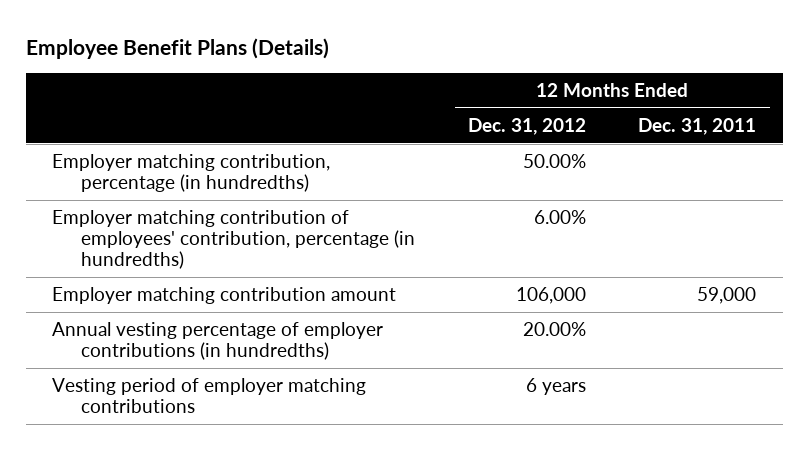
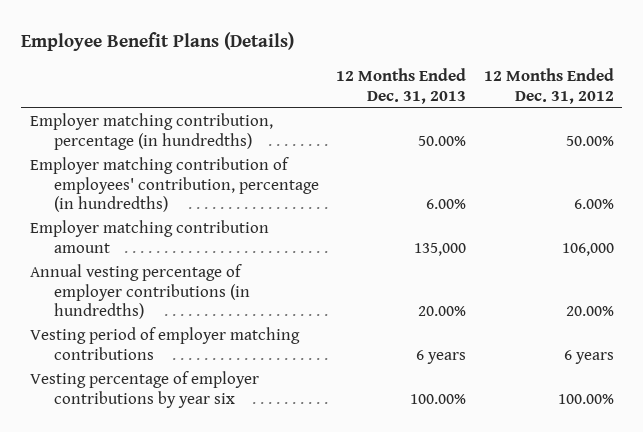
- | 12 Months Ended Dec. 31, 2012 | 12 Months Ended Dec. 31, 2011
+ | 12 Months Ended Dec. 31, 2013 | 12 Months Ended Dec. 31, 2012
+ Vesting percentage of employer contributions by year six | 100.00% | 100.00%

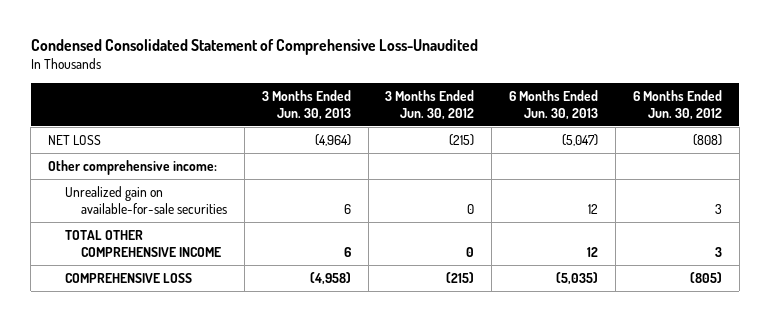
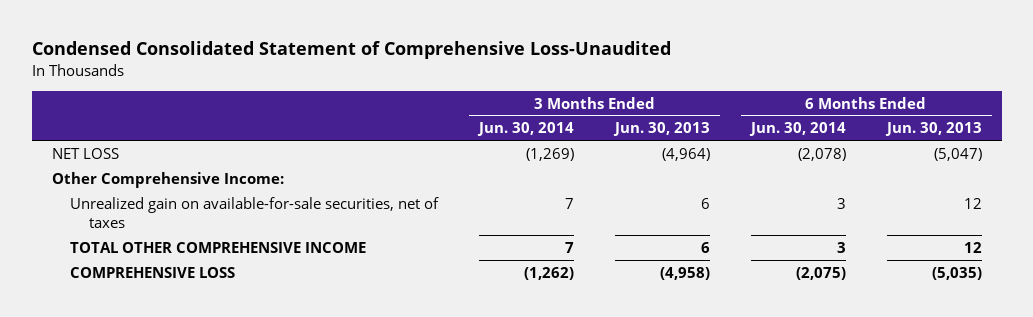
- | 3 Months Ended Jun. 30, 2013 | 3 Months Ended Jun. 30, 2012 | 6 Months Ended Jun. 30, 2013 | 6 Months Ended Jun. 30, 2012
+ | 3 Months Ended Jun. 30, 2014 | 3 Months Ended Jun. 30, 2013 | 6 Months Ended Jun. 30, 2014 | 6 Months Ended Jun. 30, 2013
- Other comprehensive income:
- Unrealized gain on available-for-sale securities | 6 | 0 | 12 | 3
+ Other Comprehensive Income:
+ Unrealized gain on available-for-sale securities, net of taxes | 7 | 6 | 3 | 12

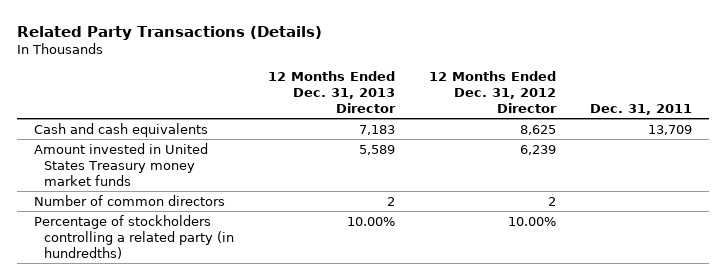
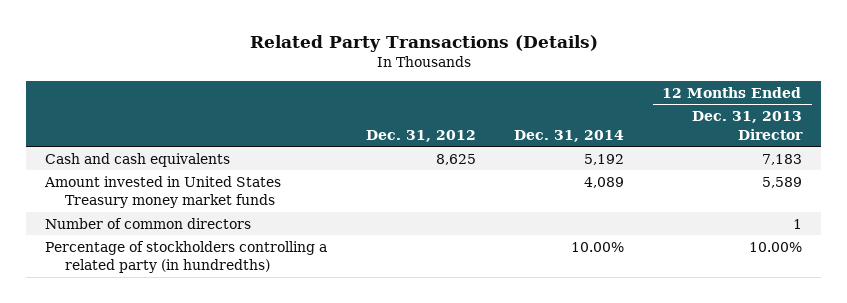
- | 12 Months Ended Dec. 31, 2013 Director | 12 Months Ended Dec. 31, 2012 Director | Dec. 31, 2011
+ | Dec. 31, 2012 | Dec. 31, 2014 | 12 Months Ended Dec. 31, 2013 Director
- Number of common directors | 2 | 2 |
+ Number of common directors | | | 1

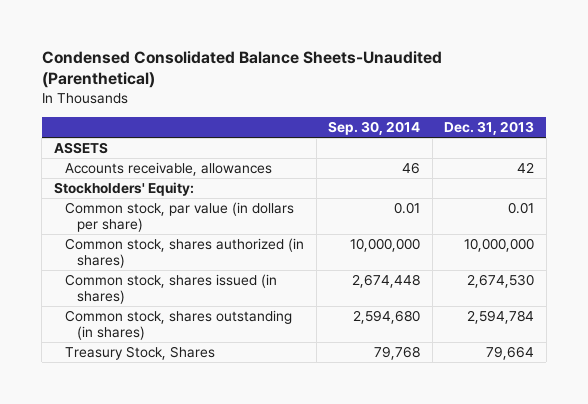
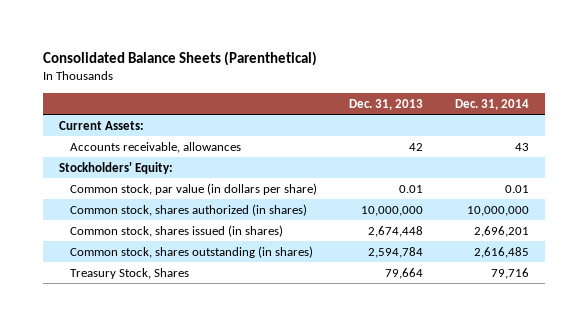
- Condensed Consolidated Balance Sheets-Unaudited (Parenthetical)
+ Consolidated Balance Sheets (Parenthetical)
- | Sep. 30, 2014 | Dec. 31, 2013
+ | Dec. 31, 2013 | Dec. 31, 2014
- ASSETS
+ Current Assets:
- Common stock, shares issued (in shares) | 2,674,448 | 2,674,530
+ Common stock, shares issued (in shares) | 2,674,448 | 2,696,201

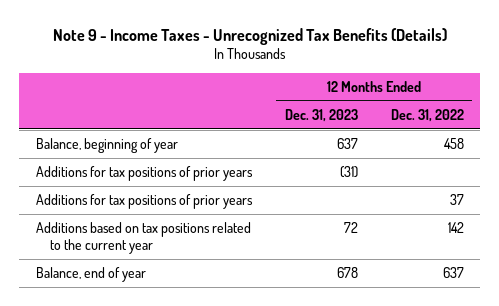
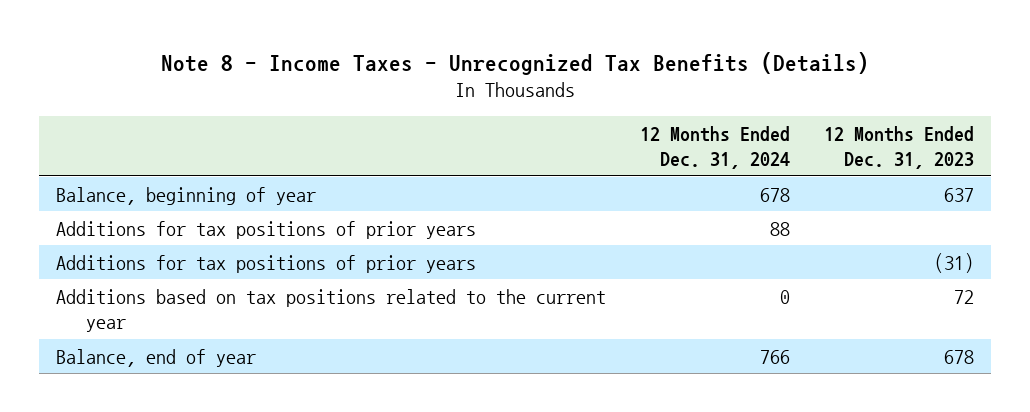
- Note 9 - Income Taxes - Unrecognized Tax Benefits (Details)
+ Note 8 - Income Taxes - Unrecognized Tax Benefits (Details)
- | 12 Months Ended Dec. 31, 2023 | 12 Months Ended Dec. 31, 2022
+ | 12 Months Ended Dec. 31, 2024 | 12 Months Ended Dec. 31, 2023
moved down: Additions for tax positions of prior years | | (31)

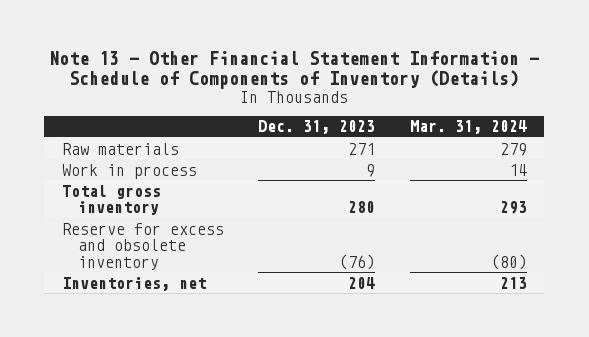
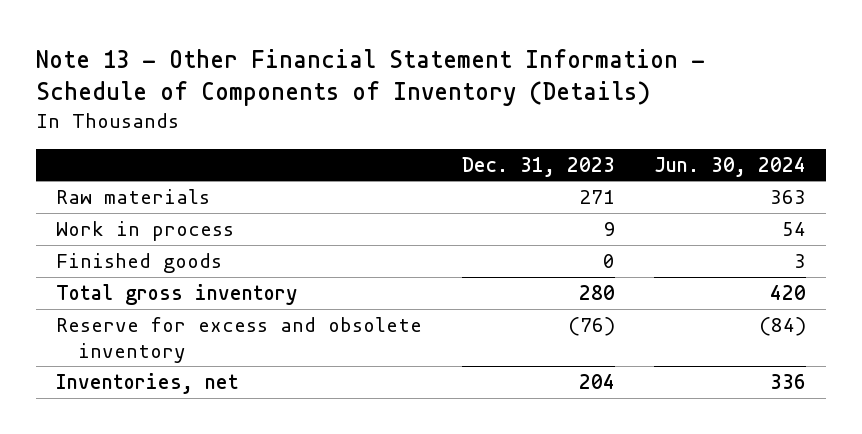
- | Dec. 31, 2023 | Mar. 31, 2024
+ | Dec. 31, 2023 | Jun. 30, 2024
+ Finished goods | 0 | 3

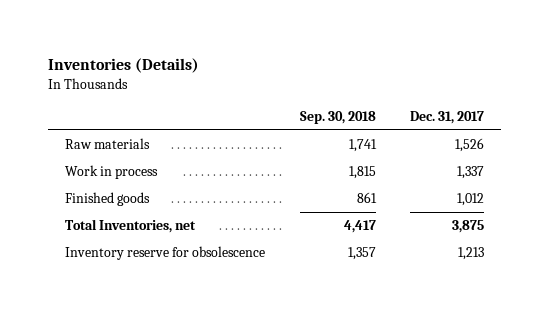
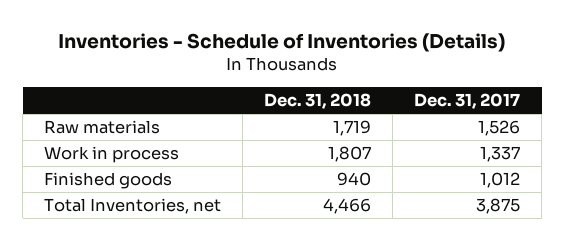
- Inventories (Details)
+ Inventories - Schedule of Inventories (Details)
- | Sep. 30, 2018 | Dec. 31, 2017
+ | Dec. 31, 2018 | Dec. 31, 2017
- Inventory reserve for obsolescence | 1,357 | 1,213

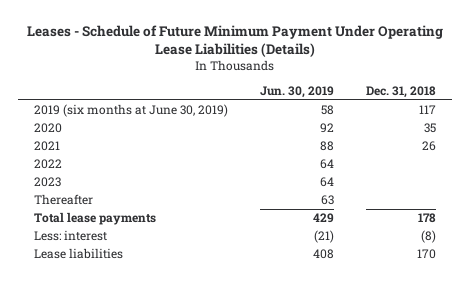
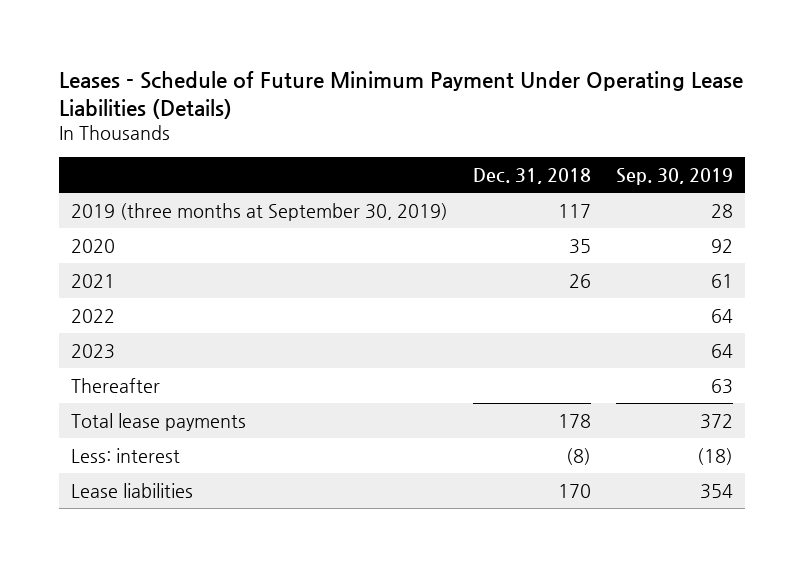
- | Jun. 30, 2019 | Dec. 31, 2018
+ | Dec. 31, 2018 | Sep. 30, 2019
- 2019 (six months at June 30, 2019) | 58 | 117
+ 2019 (three months at September 30, 2019) | 117 | 28

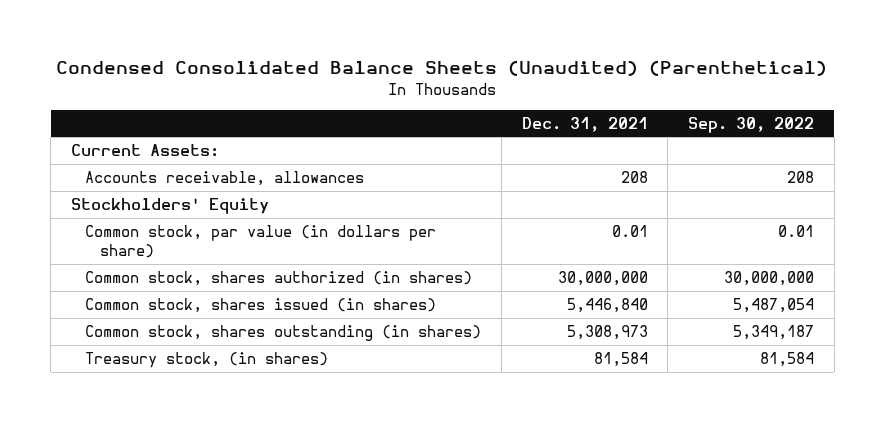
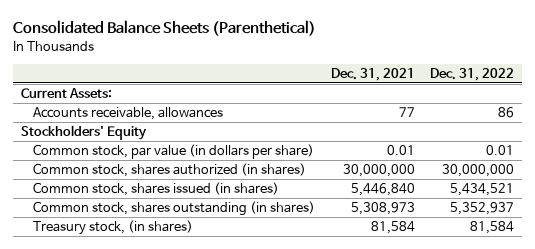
- Condensed Consolidated Balance Sheets (Unaudited) (Parenthetical)
+ Consolidated Balance Sheets (Parenthetical)
- | Dec. 31, 2021 | Sep. 30, 2022
+ | Dec. 31, 2021 | Dec. 31, 2022
- Accounts receivable, allowances | 208 | 208
+ Accounts receivable, allowances | 77 | 86

